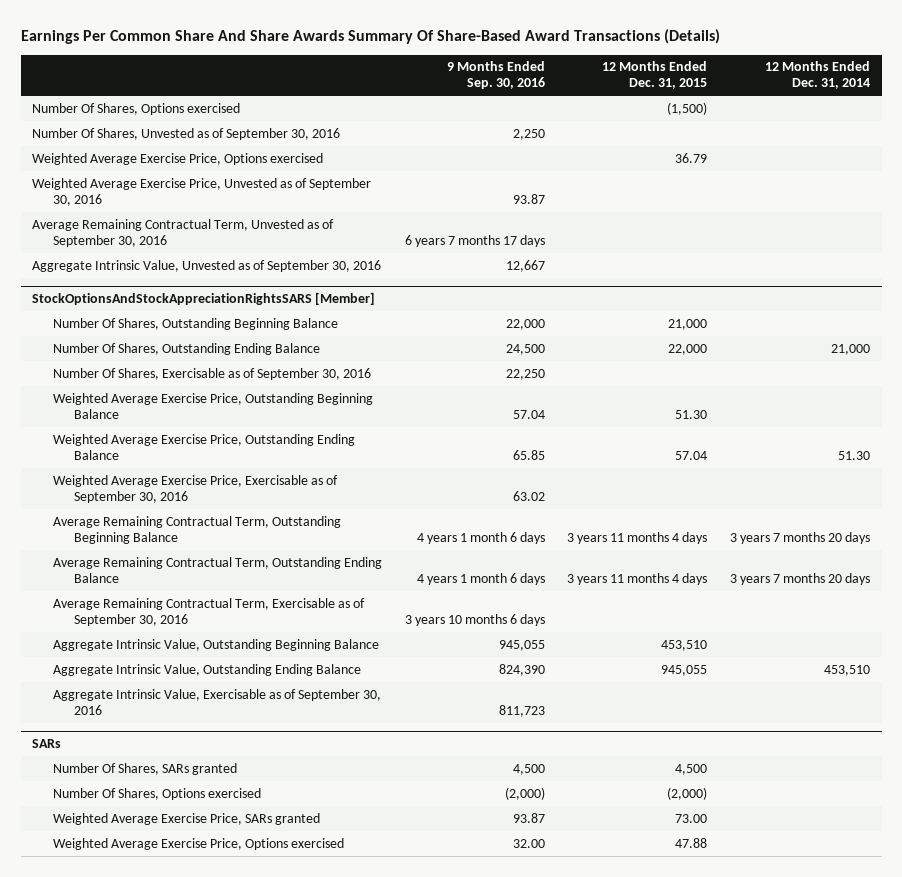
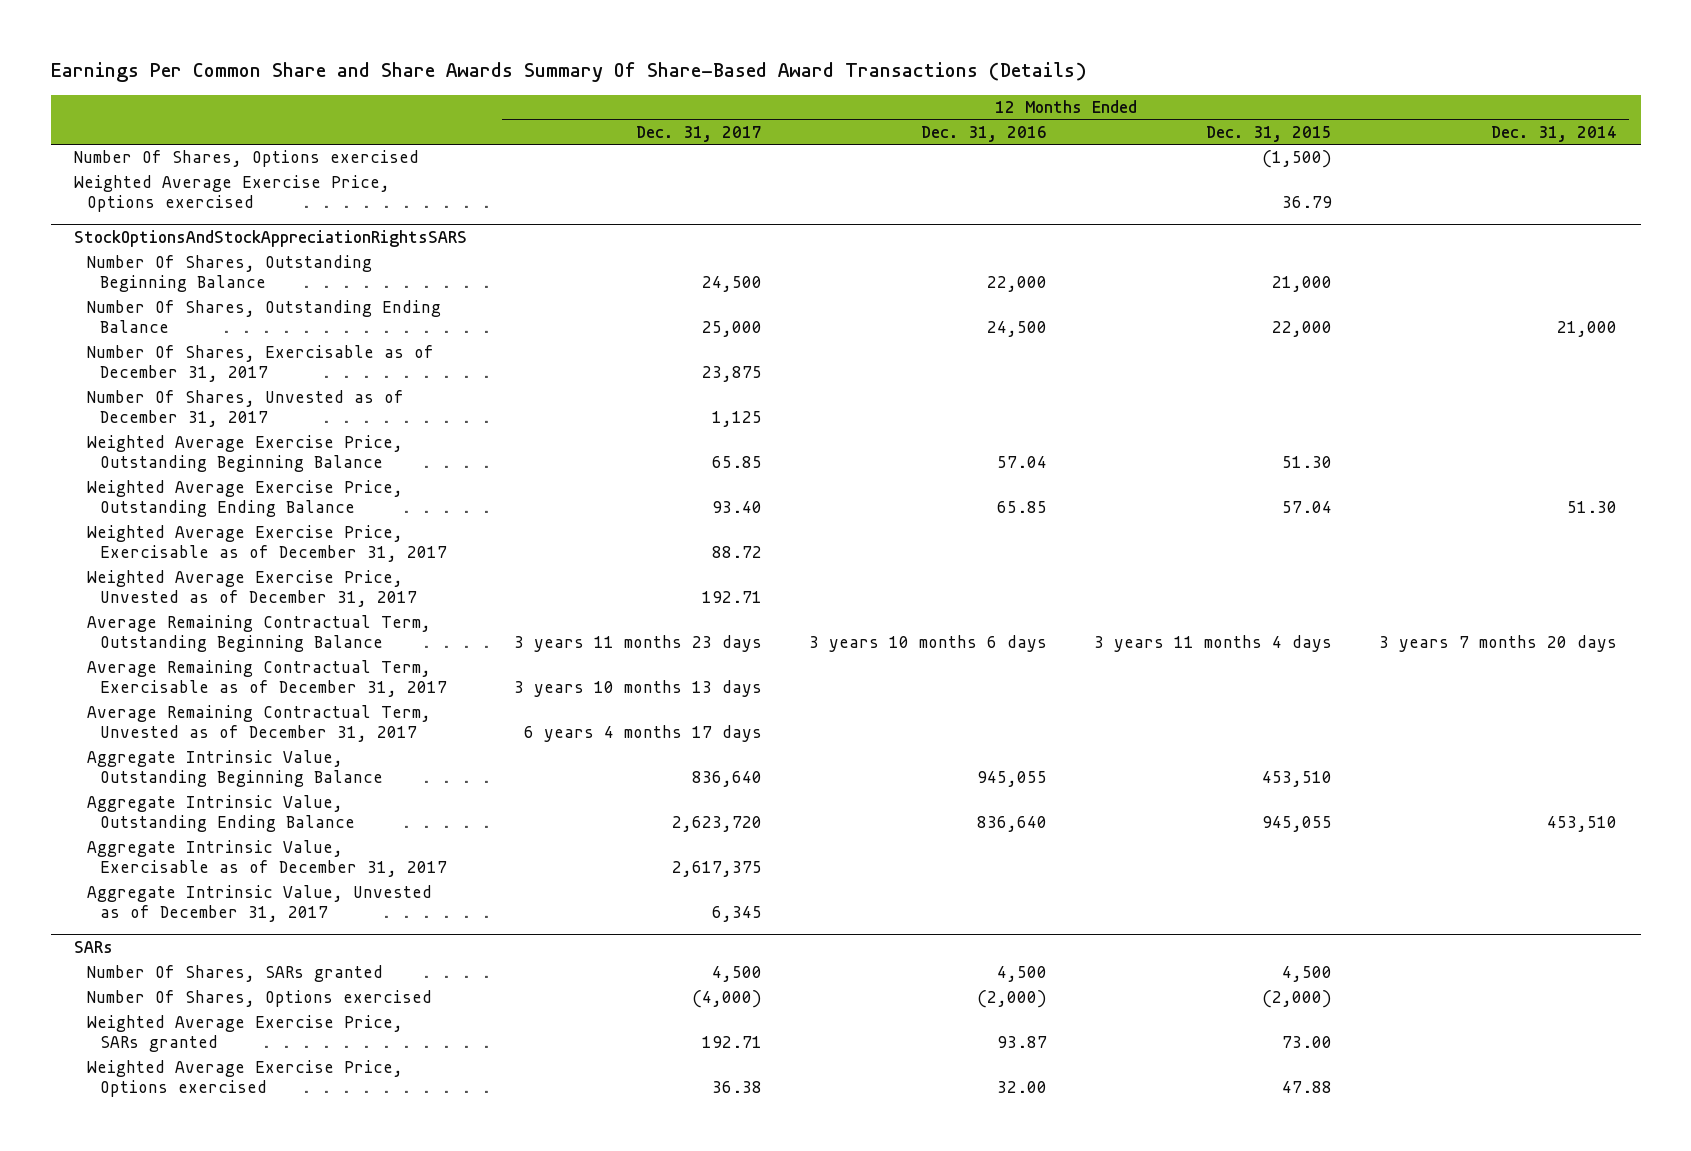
- Earnings Per Common Share And Share Awards Summary Of Share-Based Award Transactions (Details)
+ Earnings Per Common Share and Share Awards Summary Of Share-Based Award Transactions (Details)
- | 9 Months Ended Sep. 30, 2016 | 12 Months Ended Dec. 31, 2015 | 12 Months Ended Dec. 31, 2014
+ | 12 Months Ended Dec. 31, 2017 | 12 Months Ended Dec. 31, 2016 | 12 Months Ended Dec. 31, 2015 | 12 Months Ended Dec. 31, 2014
- Number Of Shares, Unvested as of September 30, 2016 | 2,250 | |
- Weighted Average Exercise Price, Unvested as of September 30, 2016 | 93.87 | |
- Average Remaining Contractual Term, Unvested as of September 30, 2016 | 6 years 7 months 17 days | |
- Aggregate Intrinsic Value, Unvested as of September 30, 2016 | 12,667 | |
- StockOptionsAndStockAppreciationRightsSARS [Member]
+ StockOptionsAndStockAppreciationRightsSARS
- Number Of Shares, Exercisable as of September 30, 2016 | 22,250 | |
+ Number Of Shares, Exercisable as of December 31, 2017 | 23,875 | | |
+ Number Of Shares, Unvested as of December 31, 2017 | 1,125 | | |
- Weighted Average Exercise Price, Exercisable as of September 30, 2016 | 63.02 | |
+ Weighted Average Exercise Price, Exercisable as of December 31, 2017 | 88.72 | | |
+ Weighted Average Exercise Price, Unvested as of December 31, 2017 | 192.71 | | |
- Average Remaining Contractual Term, Outstanding Ending Balance | 4 years 1 month 6 days | 3 years 11 months 4 days | 3 years 7 months 20 days
- Average Remaining Contractual Term, Exercisable as of September 30, 2016 | 3 years 10 months 6 days | |
+ Average Remaining Contractual Term, Exercisable as of December 31, 2017 | 3 years 10 months 13 days | | |
+ Average Remaining Contractual Term, Unvested as of December 31, 2017 | 6 years 4 months 17 days | | |
- Aggregate Intrinsic Value, Exercisable as of September 30, 2016 | 811,723 | |
+ Aggregate Intrinsic Value, Exercisable as of December 31, 2017 | 2,617,375 | | |
+ Aggregate Intrinsic Value, Unvested as of December 31, 2017 | 6,345 | | |

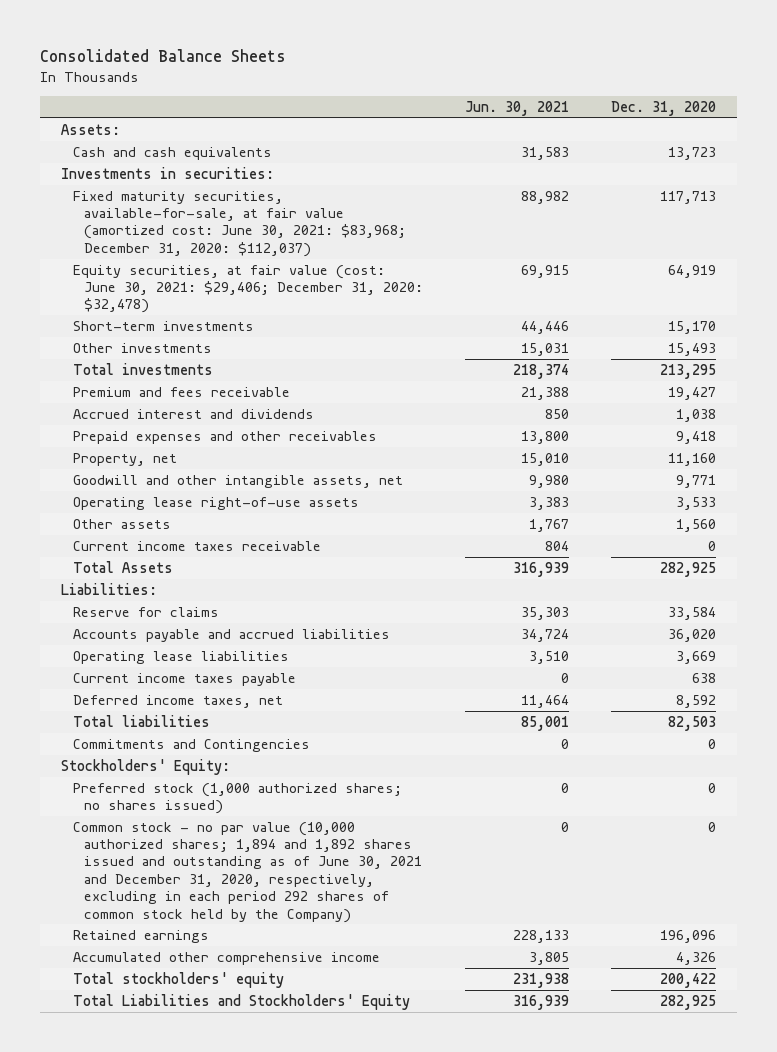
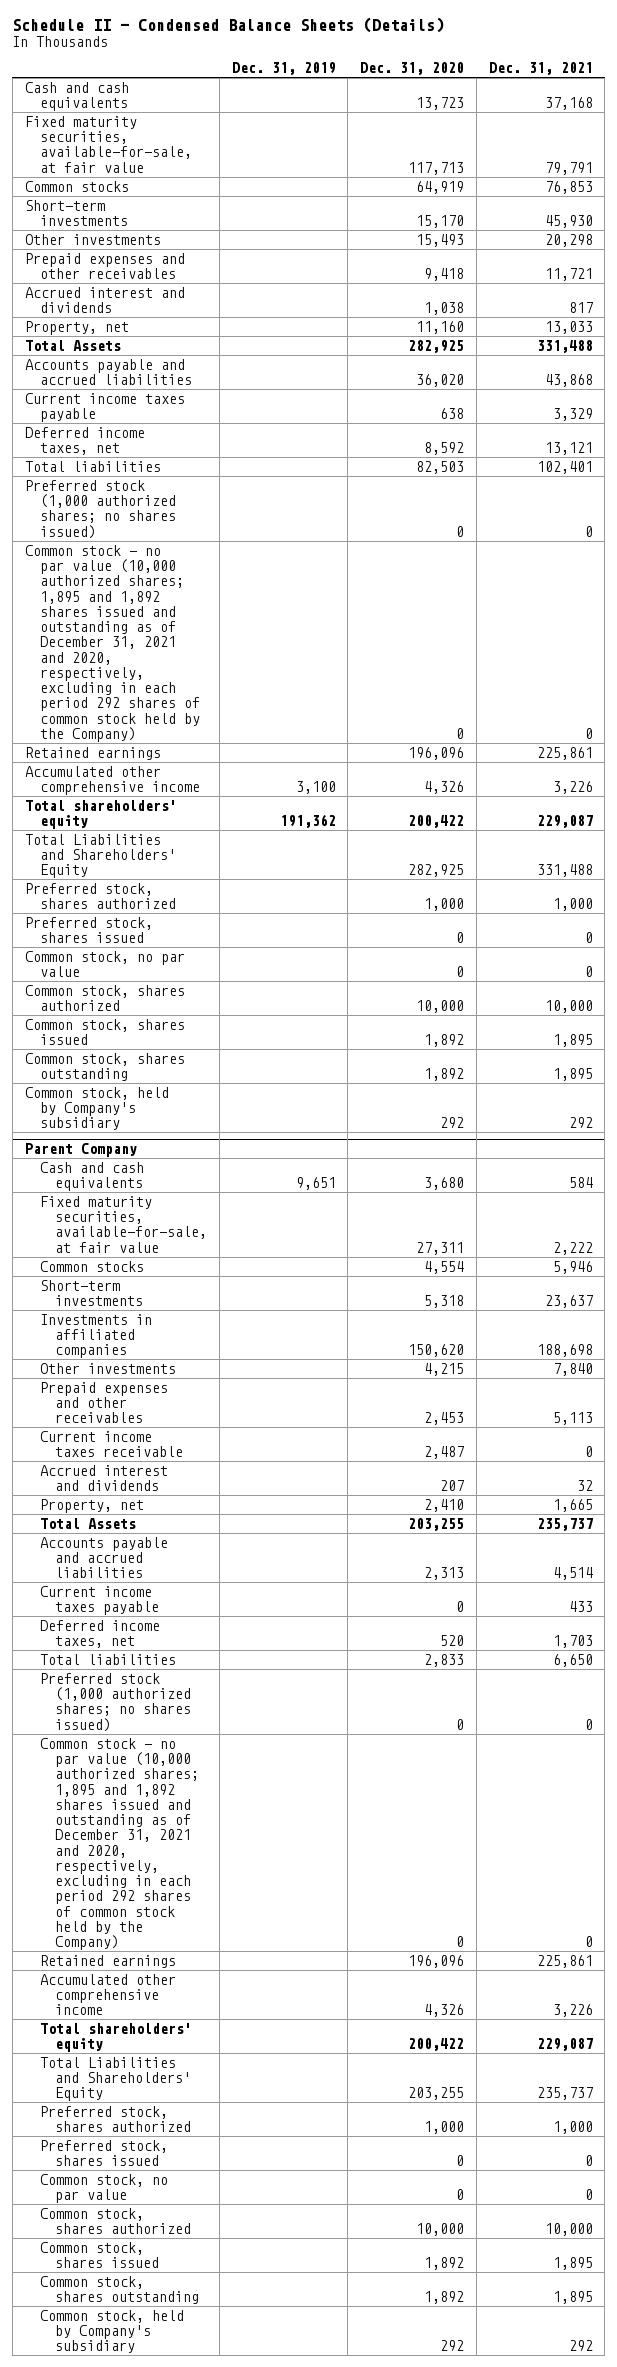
- Consolidated Balance Sheets
+ Schedule II - Condensed Balance Sheets (Details)
- | Jun. 30, 2021 | Dec. 31, 2020
+ | Dec. 31, 2019 | Dec. 31, 2020 | Dec. 31, 2021
- Assets:
- Investments in securities:
- Fixed maturity securities, available-for-sale, at fair value (amortized cost: June 30, 2021: $83,968; December 31, 2020: $112,037) | 88,982 | 117,713
- Equity securities, at fair value (cost: June 30, 2021: $29,406; December 31, 2020: $32,478) | 69,915 | 64,919
+ Fixed maturity securities, available-for-sale, at fair value | | 117,713 | 79,791
+ Common stocks | | 64,919 | 76,853
- Total investments | 218,374 | 213,295
- Premium and fees receivable | 21,388 | 19,427
moved down: Accrued interest and dividends | | 1,038 | 817
- Goodwill and other intangible assets, net | 9,980 | 9,771
- Operating lease right-of-use assets | 3,383 | 3,533
- Other assets | 1,767 | 1,560
- Current income taxes receivable | 804 | 0
- Liabilities:
- Reserve for claims | 35,303 | 33,584
- Operating lease liabilities | 3,510 | 3,669
- Commitments and Contingencies | 0 | 0
- Stockholders' Equity:
- Common stock - no par value (10,000 authorized shares; 1,894 and 1,892 shares issued and outstanding as of June 30, 2021 and December 31, 2020, respectively, excluding in each period 292 shares of common stock held by the Company) | 0 | 0
+ Common stock - no par value (10,000 authorized shares; 1,895 and 1,892 shares issued and outstanding as of December 31, 2021 and 2020, respectively, excluding in each period 292 shares of common stock held by the Company) | | 0 | 0
- Total stockholders' equity | 231,938 | 200,422
- Total Liabilities and Stockholders' Equity | 316,939 | 282,925
+ Total shareholders' equity | 191,362 | 200,422 | 229,087
+ Total Liabilities and Shareholders' Equity | | 282,925 | 331,488
+ Preferred stock, shares authorized | | 1,000 | 1,000
+ Preferred stock, shares issued | | 0 | 0
+ Common stock, no par value | | 0 | 0
+ Common stock, shares authorized | | 10,000 | 10,000
+ Common stock, shares issued | | 1,892 | 1,895
+ Common stock, shares outstanding | | 1,892 | 1,895
+ Common stock, held by Company's subsidiary | | 292 | 292
+ Parent Company
+ Cash and cash equivalents | 9,651 | 3,680 | 584
+ Fixed maturity securities, available-for-sale, at fair value | | 27,311 | 2,222
+ Common stocks | | 4,554 | 5,946
+ Short-term investments | | 5,318 | 23,637
+ Investments in affiliated companies | | 150,620 | 188,698
+ Other investments | | 4,215 | 7,840
+ Prepaid expenses and other receivables | | 2,453 | 5,113
+ Current income taxes receivable | | 2,487 | 0
+ Accrued interest and dividends | | 207 | 32
+ Property, net | | 2,410 | 1,665
+ Total Assets | | 203,255 | 235,737
+ Accounts payable and accrued liabilities | | 2,313 | 4,514
+ Current income taxes payable | | 0 | 433
+ Deferred income taxes, net | | 520 | 1,703
+ Total liabilities | | 2,833 | 6,650
+ Preferred stock (1,000 authorized shares; no shares issued) | | 0 | 0
+ Common stock - no par value (10,000 authorized shares; 1,895 and 1,892 shares issued and outstanding as of December 31, 2021 and 2020, respectively, excluding in each period 292 shares of common stock held by the Company) | | 0 | 0
+ Retained earnings | | 196,096 | 225,861
+ Accumulated other comprehensive income | | 4,326 | 3,226
+ Total shareholders' equity | | 200,422 | 229,087
+ Total Liabilities and Shareholders' Equity | | 203,255 | 235,737
+ Preferred stock, shares authorized | | 1,000 | 1,000
+ Preferred stock, shares issued | | 0 | 0
+ Common stock, no par value | | 0 | 0
+ Common stock, shares authorized | | 10,000 | 10,000
+ Common stock, shares issued | | 1,892 | 1,895
+ Common stock, shares outstanding | | 1,892 | 1,895
+ Common stock, held by Company's subsidiary | | 292 | 292

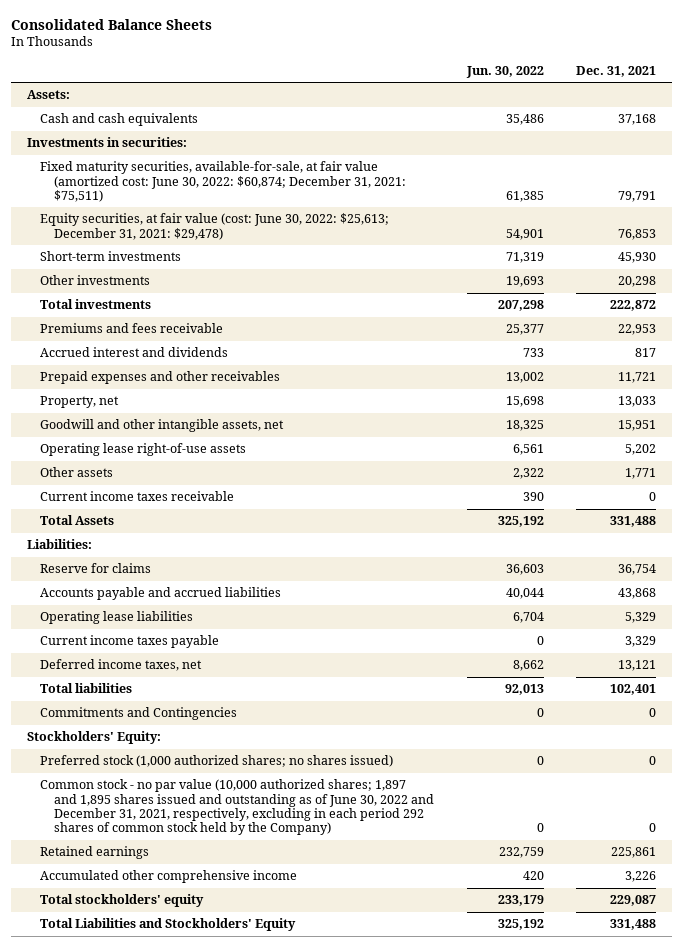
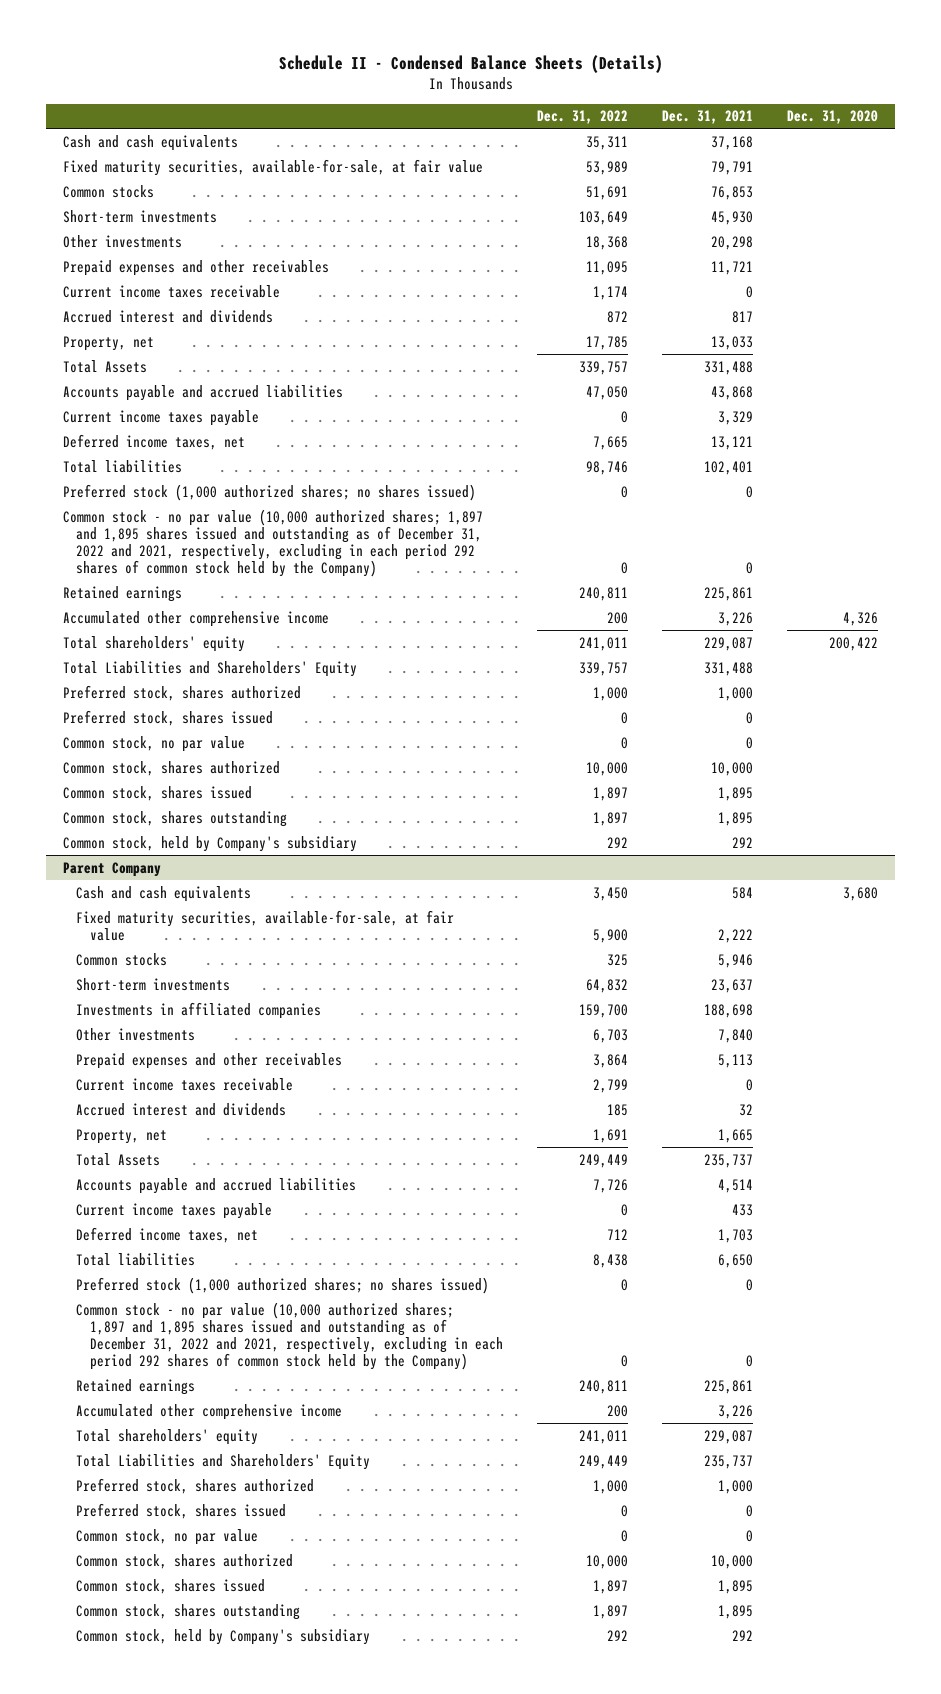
- Consolidated Balance Sheets
+ Schedule II - Condensed Balance Sheets (Details)
- | Jun. 30, 2022 | Dec. 31, 2021
+ | Dec. 31, 2022 | Dec. 31, 2021 | Dec. 31, 2020
- Assets:
- Investments in securities:
- Fixed maturity securities, available-for-sale, at fair value (amortized cost: June 30, 2022: $60,874; December 31, 2021: $75,511) | 61,385 | 79,791
- Equity securities, at fair value (cost: June 30, 2022: $25,613; December 31, 2021: $29,478) | 54,901 | 76,853
+ Fixed maturity securities, available-for-sale, at fair value | 53,989 | 79,791 |
+ Common stocks | 51,691 | 76,853 |
- Total investments | 207,298 | 222,872
- Premiums and fees receivable | 25,377 | 22,953
- Goodwill and other intangible assets, net | 18,325 | 15,951
- Operating lease right-of-use assets | 6,561 | 5,202
- Other assets | 2,322 | 1,771
moved down: Accrued interest and dividends | 872 | 817 |
moved down: Property, net | 17,785 | 13,033 |
- Liabilities:
- Reserve for claims | 36,603 | 36,754
- Operating lease liabilities | 6,704 | 5,329
- Commitments and Contingencies | 0 | 0
- Stockholders' Equity:
- Common stock - no par value (10,000 authorized shares; 1,897 and 1,895 shares issued and outstanding as of June 30, 2022 and December 31, 2021, respectively, excluding in each period 292 shares of common stock held by the Company) | 0 | 0
+ Common stock - no par value (10,000 authorized shares; 1,897 and 1,895 shares issued and outstanding as of December 31, 2022 and 2021, respectively, excluding in each period 292 shares of common stock held by the Company) | 0 | 0 |
- Total stockholders' equity | 233,179 | 229,087
- Total Liabilities and Stockholders' Equity | 325,192 | 331,488
+ Total shareholders' equity | 241,011 | 229,087 | 200,422
+ Total Liabilities and Shareholders' Equity | 339,757 | 331,488 |
+ Preferred stock, shares authorized | 1,000 | 1,000 |
+ Preferred stock, shares issued | 0 | 0 |
+ Common stock, no par value | 0 | 0 |
+ Common stock, shares authorized | 10,000 | 10,000 |
+ Common stock, shares issued | 1,897 | 1,895 |
+ Common stock, shares outstanding | 1,897 | 1,895 |
+ Common stock, held by Company's subsidiary | 292 | 292 |
+ Parent Company
+ Cash and cash equivalents | 3,450 | 584 | 3,680
+ Fixed maturity securities, available-for-sale, at fair value | 5,900 | 2,222 |
+ Common stocks | 325 | 5,946 |
+ Short-term investments | 64,832 | 23,637 |
+ Investments in affiliated companies | 159,700 | 188,698 |
+ Other investments | 6,703 | 7,840 |
+ Prepaid expenses and other receivables | 3,864 | 5,113 |
+ Current income taxes receivable | 2,799 | 0 |
+ Accrued interest and dividends | 185 | 32 |
+ Property, net | 1,691 | 1,665 |
+ Total Assets | 249,449 | 235,737 |
+ Accounts payable and accrued liabilities | 7,726 | 4,514 |
+ Current income taxes payable | 0 | 433 |
+ Deferred income taxes, net | 712 | 1,703 |
+ Total liabilities | 8,438 | 6,650 |
+ Preferred stock (1,000 authorized shares; no shares issued) | 0 | 0 |
+ Common stock - no par value (10,000 authorized shares; 1,897 and 1,895 shares issued and outstanding as of December 31, 2022 and 2021, respectively, excluding in each period 292 shares of common stock held by the Company) | 0 | 0 |
+ Retained earnings | 240,811 | 225,861 |
+ Accumulated other comprehensive income | 200 | 3,226 |
+ Total shareholders' equity | 241,011 | 229,087 |
+ Total Liabilities and Shareholders' Equity | 249,449 | 235,737 |
+ Preferred stock, shares authorized | 1,000 | 1,000 |
+ Preferred stock, shares issued | 0 | 0 |
+ Common stock, no par value | 0 | 0 |
+ Common stock, shares authorized | 10,000 | 10,000 |
+ Common stock, shares issued | 1,897 | 1,895 |
+ Common stock, shares outstanding | 1,897 | 1,895 |
+ Common stock, held by Company's subsidiary | 292 | 292 |

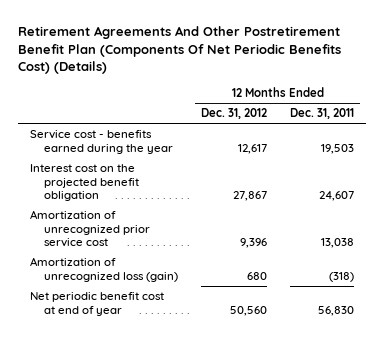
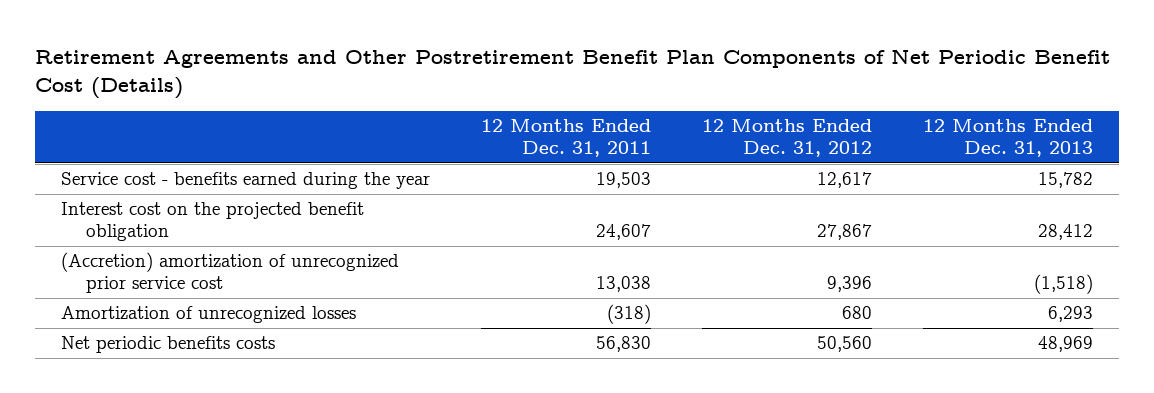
- Retirement Agreements And Other Postretirement Benefit Plan (Components Of Net Periodic Benefits Cost) (Details)
+ Retirement Agreements and Other Postretirement Benefit Plan Components of Net Periodic Benefit Cost (Details)
- | 12 Months Ended Dec. 31, 2012 | 12 Months Ended Dec. 31, 2011
+ | 12 Months Ended Dec. 31, 2011 | 12 Months Ended Dec. 31, 2012 | 12 Months Ended Dec. 31, 2013
- Amortization of unrecognized prior service cost | 9,396 | 13,038
- Amortization of unrecognized loss (gain) | 680 | (318)
- Net periodic benefit cost at end of year | 50,560 | 56,830
+ (Accretion) amortization of unrecognized prior service cost | 13,038 | 9,396 | (1,518)
+ Amortization of unrecognized losses | (318) | 680 | 6,293
+ Net periodic benefits costs | 56,830 | 50,560 | 48,969

